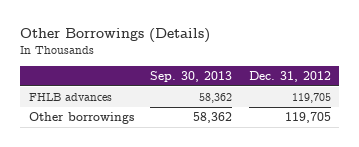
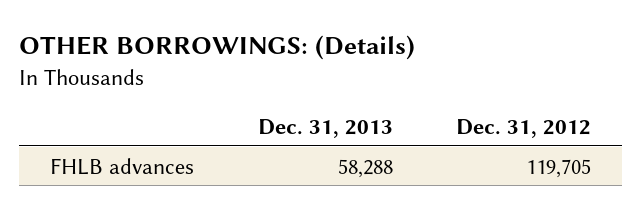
- Other Borrowings (Details)
+ OTHER BORROWINGS: (Details)
- | Sep. 30, 2013 | Dec. 31, 2012
+ | Dec. 31, 2013 | Dec. 31, 2012
- Other borrowings | 58,362 | 119,705

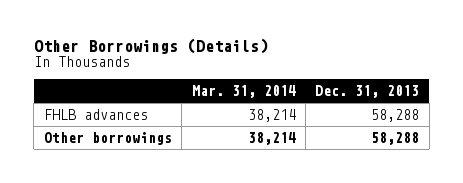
- OTHER BORROWINGS: (Details)
+ Other Borrowings (Details)
- | Dec. 31, 2013 | Dec. 31, 2012
+ | Mar. 31, 2014 | Dec. 31, 2013
+ Other borrowings | 38,214 | 58,288

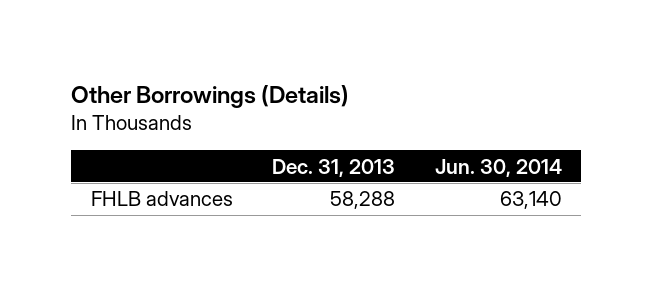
- | Mar. 31, 2014 | Dec. 31, 2013
+ | Dec. 31, 2013 | Jun. 30, 2014
- Other borrowings | 38,214 | 58,288

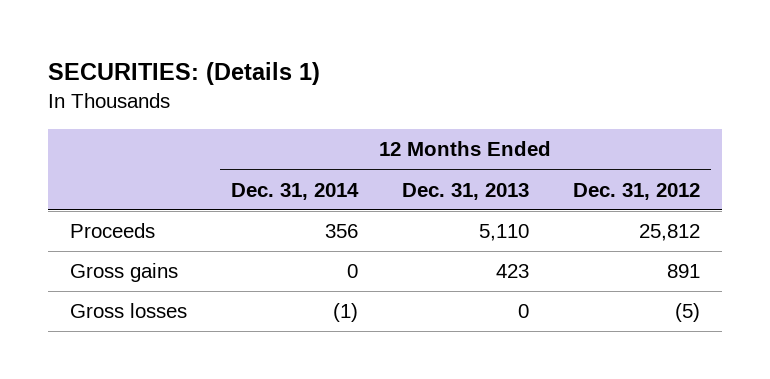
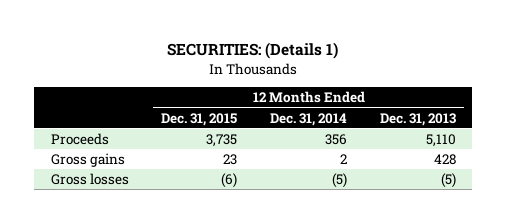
- | 12 Months Ended Dec. 31, 2014 | 12 Months Ended Dec. 31, 2013 | 12 Months Ended Dec. 31, 2012
+ | 12 Months Ended Dec. 31, 2015 | 12 Months Ended Dec. 31, 2014 | 12 Months Ended Dec. 31, 2013
- Gross gains | 0 | 423 | 891
- Gross losses | (1) | 0 | (5)
+ Gross gains | 23 | 2 | 428
+ Gross losses | (6) | (5) | (5)

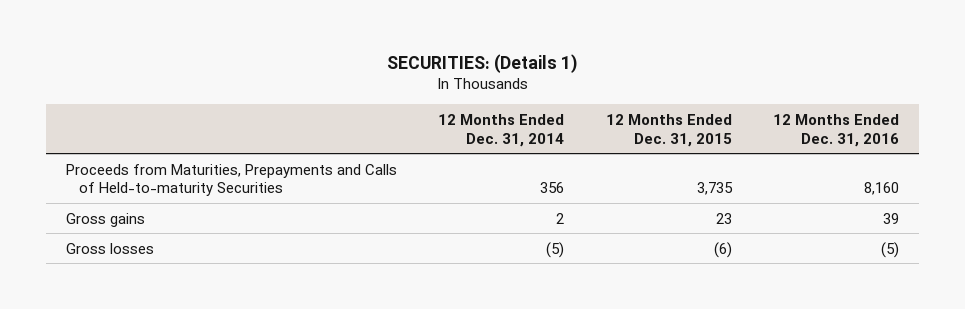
- | 12 Months Ended Dec. 31, 2015 | 12 Months Ended Dec. 31, 2014 | 12 Months Ended Dec. 31, 2013
+ | 12 Months Ended Dec. 31, 2014 | 12 Months Ended Dec. 31, 2015 | 12 Months Ended Dec. 31, 2016
- Proceeds | 3,735 | 356 | 5,110
+ Proceeds from Maturities, Prepayments and Calls of Held-to-maturity Securities | 356 | 3,735 | 8,160

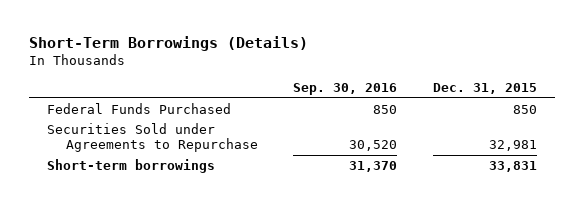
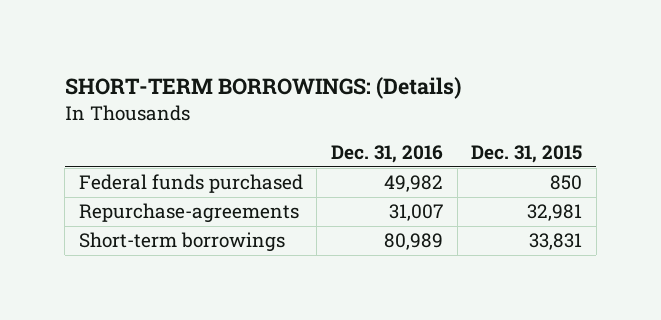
- Short-Term Borrowings (Details)
+ SHORT-TERM BORROWINGS: (Details)
- | Sep. 30, 2016 | Dec. 31, 2015
+ | Dec. 31, 2016 | Dec. 31, 2015
- Federal Funds Purchased | 850 | 850
- Securities Sold under Agreements to Repurchase | 30,520 | 32,981
+ Federal funds purchased | 49,982 | 850
+ Repurchase-agreements | 31,007 | 32,981

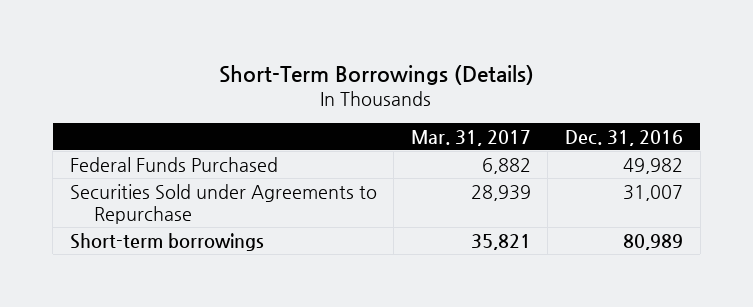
- SHORT-TERM BORROWINGS: (Details)
+ Short-Term Borrowings (Details)
- | Dec. 31, 2016 | Dec. 31, 2015
+ | Mar. 31, 2017 | Dec. 31, 2016
- Federal funds purchased | 49,982 | 850
- Repurchase-agreements | 31,007 | 32,981
+ Federal Funds Purchased | 6,882 | 49,982
+ Securities Sold under Agreements to Repurchase | 28,939 | 31,007

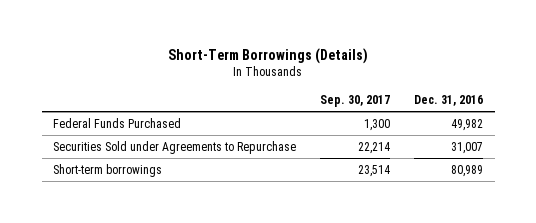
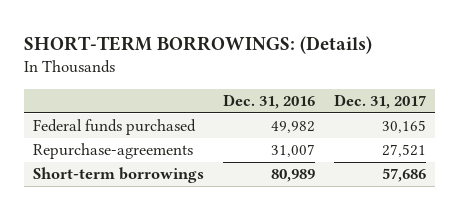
- Short-Term Borrowings (Details)
+ SHORT-TERM BORROWINGS: (Details)
- | Sep. 30, 2017 | Dec. 31, 2016
+ | Dec. 31, 2016 | Dec. 31, 2017
- Federal Funds Purchased | 1,300 | 49,982
- Securities Sold under Agreements to Repurchase | 22,214 | 31,007
+ Federal funds purchased | 49,982 | 30,165
+ Repurchase-agreements | 31,007 | 27,521

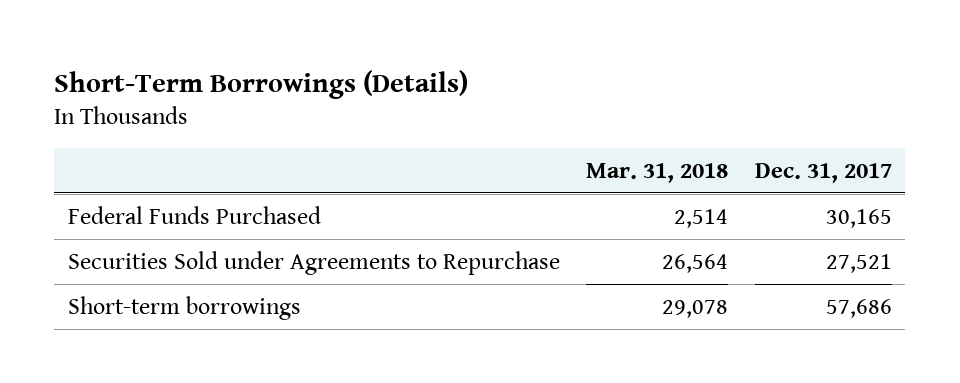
- SHORT-TERM BORROWINGS: (Details)
+ Short-Term Borrowings (Details)
- | Dec. 31, 2016 | Dec. 31, 2017
+ | Mar. 31, 2018 | Dec. 31, 2017
- Federal funds purchased | 49,982 | 30,165
- Repurchase-agreements | 31,007 | 27,521
+ Federal Funds Purchased | 2,514 | 30,165
+ Securities Sold under Agreements to Repurchase | 26,564 | 27,521

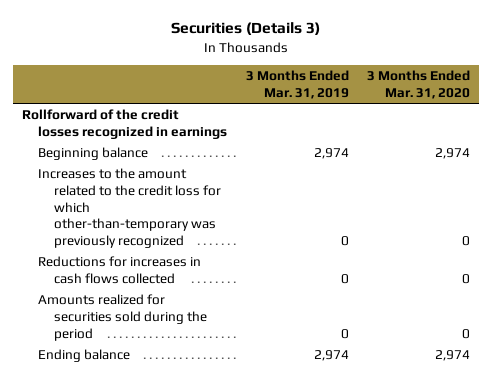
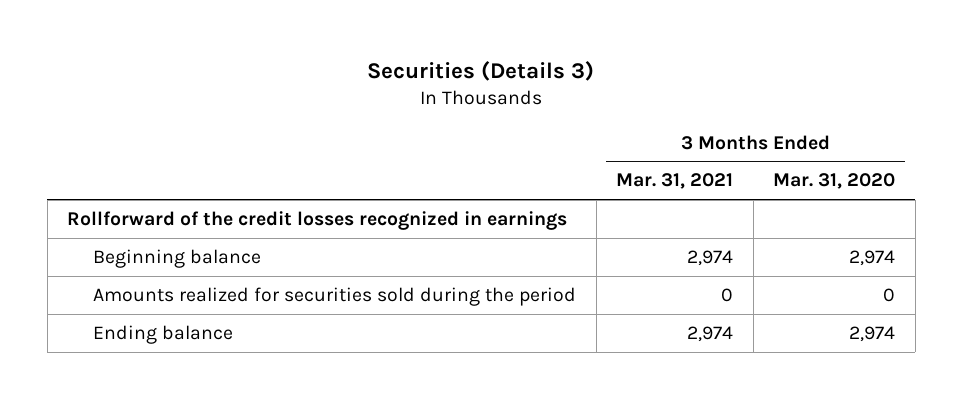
- | 3 Months Ended Mar. 31, 2019 | 3 Months Ended Mar. 31, 2020
+ | 3 Months Ended Mar. 31, 2021 | 3 Months Ended Mar. 31, 2020
- Increases to the amount related to the credit loss for which other-than-temporary was previously recognized | 0 | 0
- Reductions for increases in cash flows collected | 0 | 0

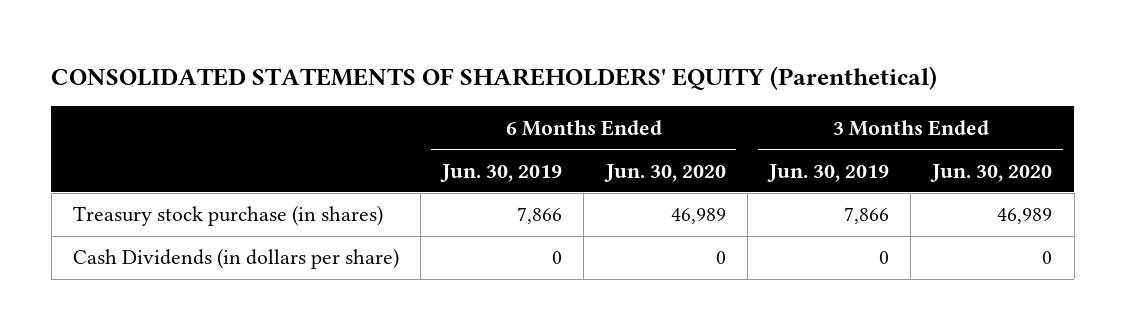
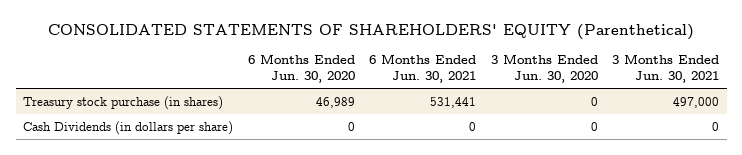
- | 6 Months Ended Jun. 30, 2019 | 6 Months Ended Jun. 30, 2020 | 3 Months Ended Jun. 30, 2019 | 3 Months Ended Jun. 30, 2020
+ | 6 Months Ended Jun. 30, 2020 | 6 Months Ended Jun. 30, 2021 | 3 Months Ended Jun. 30, 2020 | 3 Months Ended Jun. 30, 2021
- Treasury stock purchase (in shares) | 7,866 | 46,989 | 7,866 | 46,989
+ Treasury stock purchase (in shares) | 46,989 | 531,441 | 0 | 497,000

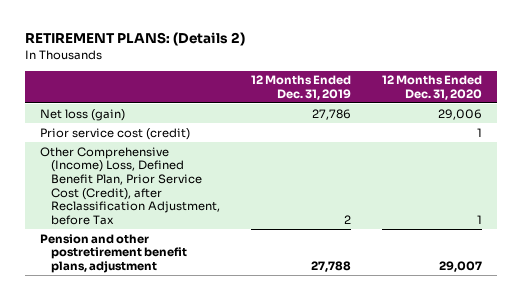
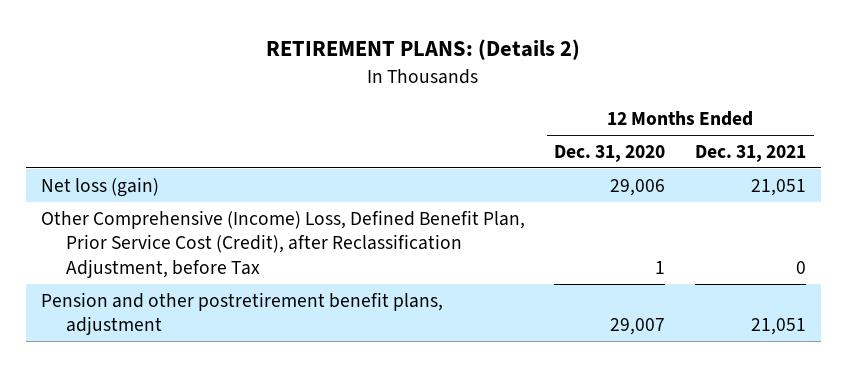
- | 12 Months Ended Dec. 31, 2019 | 12 Months Ended Dec. 31, 2020
+ | 12 Months Ended Dec. 31, 2020 | 12 Months Ended Dec. 31, 2021
- Prior service cost (credit) | | 1

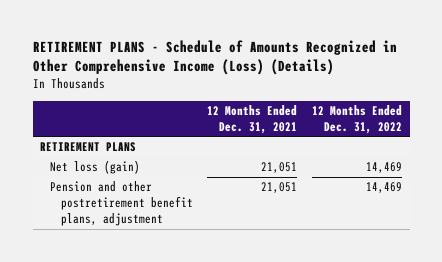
- RETIREMENT PLANS: (Details 2)
+ RETIREMENT PLANS - Schedule of Amounts Recognized in Other Comprehensive Income (Loss) (Details)
- | 12 Months Ended Dec. 31, 2020 | 12 Months Ended Dec. 31, 2021
+ | 12 Months Ended Dec. 31, 2021 | 12 Months Ended Dec. 31, 2022
+ RETIREMENT PLANS
- Other Comprehensive (Income) Loss, Defined Benefit Plan, Prior Service Cost (Credit), after Reclassification Adjustment, before Tax | 1 | 0

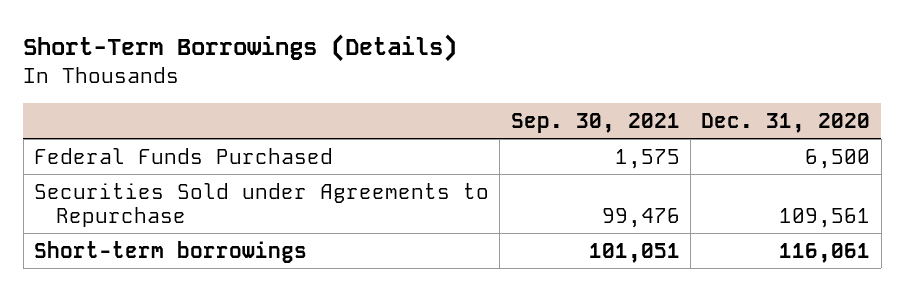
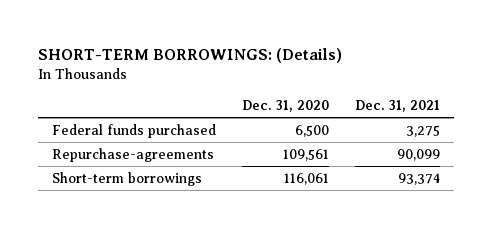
- Short-Term Borrowings (Details)
+ SHORT-TERM BORROWINGS: (Details)
- | Sep. 30, 2021 | Dec. 31, 2020
+ | Dec. 31, 2020 | Dec. 31, 2021
- Federal Funds Purchased | 1,575 | 6,500
- Securities Sold under Agreements to Repurchase | 99,476 | 109,561
+ Federal funds purchased | 6,500 | 3,275
+ Repurchase-agreements | 109,561 | 90,099

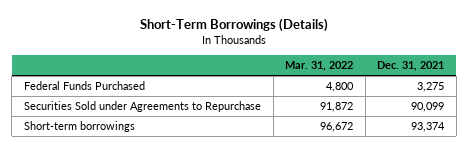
- SHORT-TERM BORROWINGS: (Details)
+ Short-Term Borrowings (Details)
- | Dec. 31, 2020 | Dec. 31, 2021
+ | Mar. 31, 2022 | Dec. 31, 2021
- Federal funds purchased | 6,500 | 3,275
- Repurchase-agreements | 109,561 | 90,099
+ Federal Funds Purchased | 4,800 | 3,275
+ Securities Sold under Agreements to Repurchase | 91,872 | 90,099

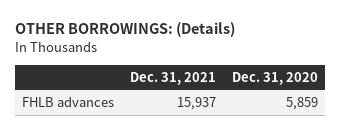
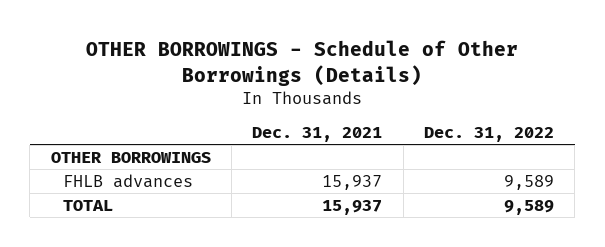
- OTHER BORROWINGS: (Details)
+ OTHER BORROWINGS - Schedule of Other Borrowings (Details)
- | Dec. 31, 2021 | Dec. 31, 2020
+ | Dec. 31, 2021 | Dec. 31, 2022
+ OTHER BORROWINGS
+ TOTAL | 15,937 | 9,589

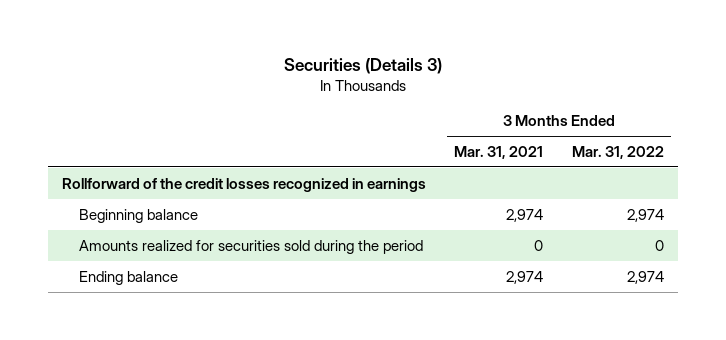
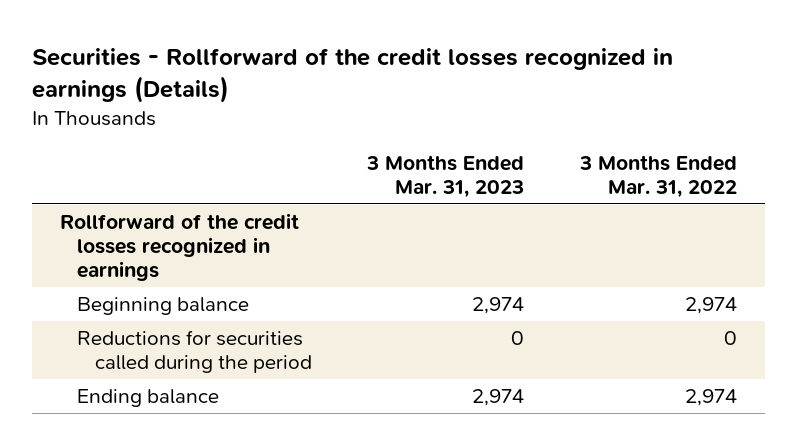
- Securities (Details 3)
+ Securities - Rollforward of the credit losses recognized in earnings (Details)
- | 3 Months Ended Mar. 31, 2021 | 3 Months Ended Mar. 31, 2022
+ | 3 Months Ended Mar. 31, 2023 | 3 Months Ended Mar. 31, 2022
- Amounts realized for securities sold during the period | 0 | 0
+ Reductions for securities called during the period | 0 | 0

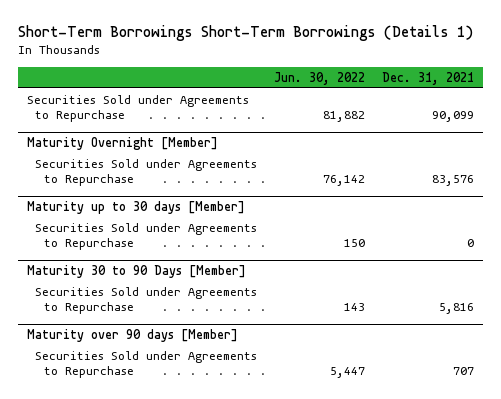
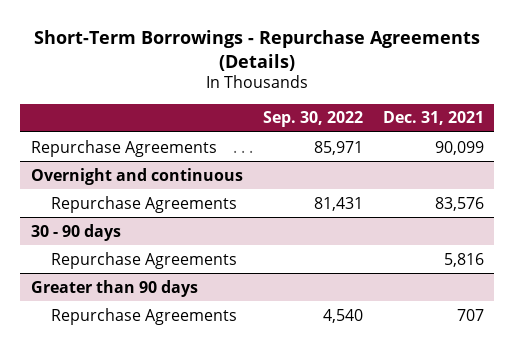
- Short-Term Borrowings Short-Term Borrowings (Details 1)
+ Short-Term Borrowings - Repurchase Agreements (Details)
- | Jun. 30, 2022 | Dec. 31, 2021
+ | Sep. 30, 2022 | Dec. 31, 2021
- Securities Sold under Agreements to Repurchase | 81,882 | 90,099
- Maturity Overnight [Member]
- Securities Sold under Agreements to Repurchase | 76,142 | 83,576
- Maturity up to 30 days [Member]
- Securities Sold under Agreements to Repurchase | 150 | 0
- Maturity 30 to 90 Days [Member]
- Securities Sold under Agreements to Repurchase | 143 | 5,816
- Maturity over 90 days [Member]
- Securities Sold under Agreements to Repurchase | 5,447 | 707
+ Repurchase Agreements | 85,971 | 90,099
+ Overnight and continuous
+ Repurchase Agreements | 81,431 | 83,576
+ 30 - 90 days
+ Repurchase Agreements | | 5,816
+ Greater than 90 days
+ Repurchase Agreements | 4,540 | 707

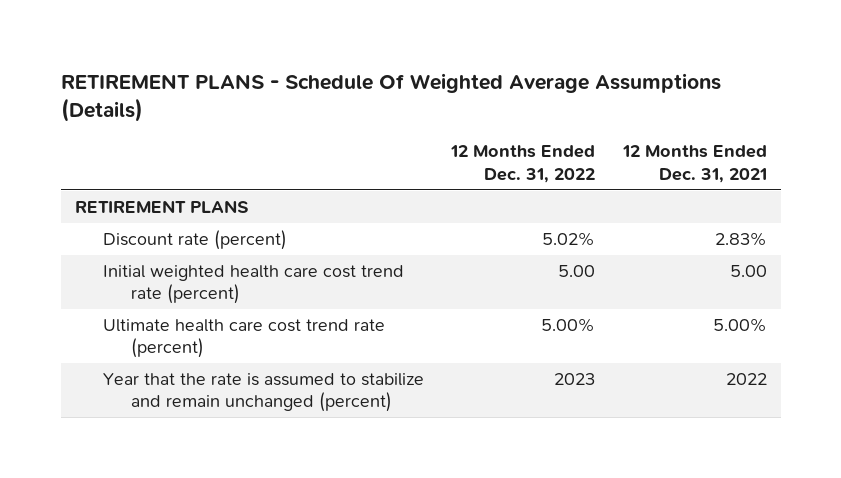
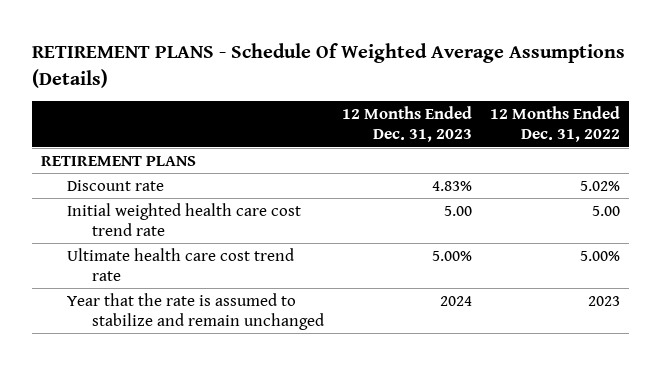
- | 12 Months Ended Dec. 31, 2022 | 12 Months Ended Dec. 31, 2021
+ | 12 Months Ended Dec. 31, 2023 | 12 Months Ended Dec. 31, 2022
- Discount rate (percent) | 5.02% | 2.83%
- Initial weighted health care cost trend rate (percent) | 5.00 | 5.00
- Ultimate health care cost trend rate (percent) | 5.00% | 5.00%
- Year that the rate is assumed to stabilize and remain unchanged (percent) | 2023 | 2022
+ Discount rate | 4.83% | 5.02%
+ Initial weighted health care cost trend rate | 5.00 | 5.00
+ Ultimate health care cost trend rate | 5.00% | 5.00%
+ Year that the rate is assumed to stabilize and remain unchanged | 2024 | 2023

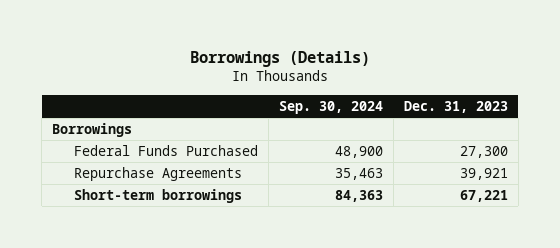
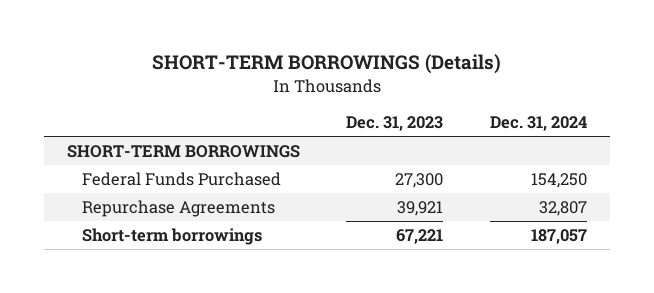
- Borrowings (Details)
+ SHORT-TERM BORROWINGS (Details)
- | Sep. 30, 2024 | Dec. 31, 2023
+ | Dec. 31, 2023 | Dec. 31, 2024
- Borrowings
+ SHORT-TERM BORROWINGS

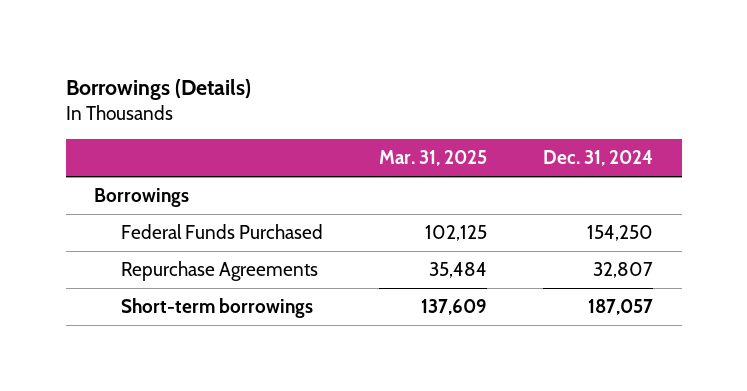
- SHORT-TERM BORROWINGS (Details)
+ Borrowings (Details)
- | Dec. 31, 2023 | Dec. 31, 2024
+ | Mar. 31, 2025 | Dec. 31, 2024
- SHORT-TERM BORROWINGS
+ Borrowings

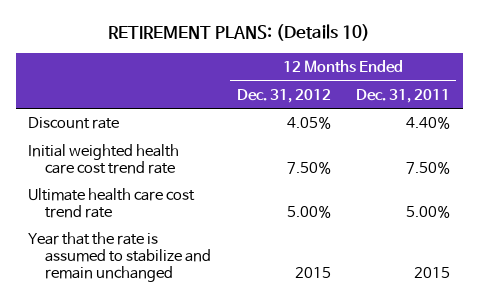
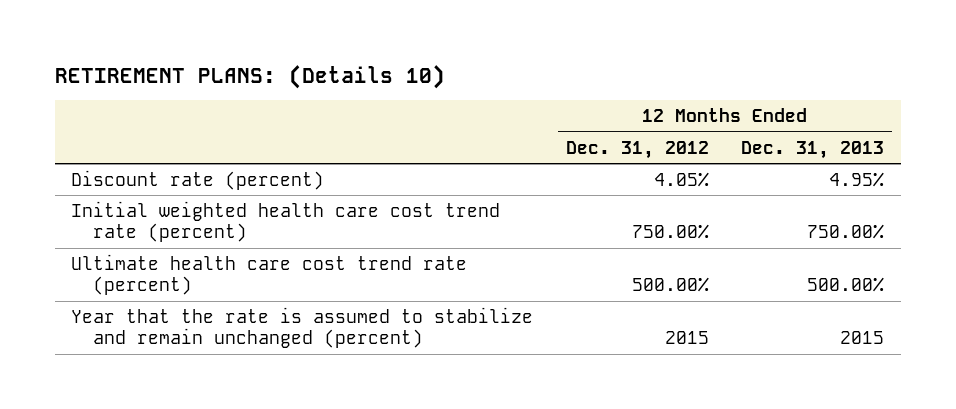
- | 12 Months Ended Dec. 31, 2012 | 12 Months Ended Dec. 31, 2011
+ | 12 Months Ended Dec. 31, 2012 | 12 Months Ended Dec. 31, 2013
- Discount rate | 4.05% | 4.40%
- Initial weighted health care cost trend rate | 7.50% | 7.50%
- Ultimate health care cost trend rate | 5.00% | 5.00%
- Year that the rate is assumed to stabilize and remain unchanged | 2015 | 2015
+ Discount rate (percent) | 4.05% | 4.95%
+ Initial weighted health care cost trend rate (percent) | 750.00% | 750.00%
+ Ultimate health care cost trend rate (percent) | 500.00% | 500.00%
+ Year that the rate is assumed to stabilize and remain unchanged (percent) | 2015 | 2015

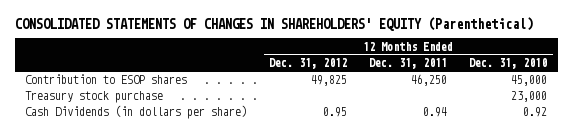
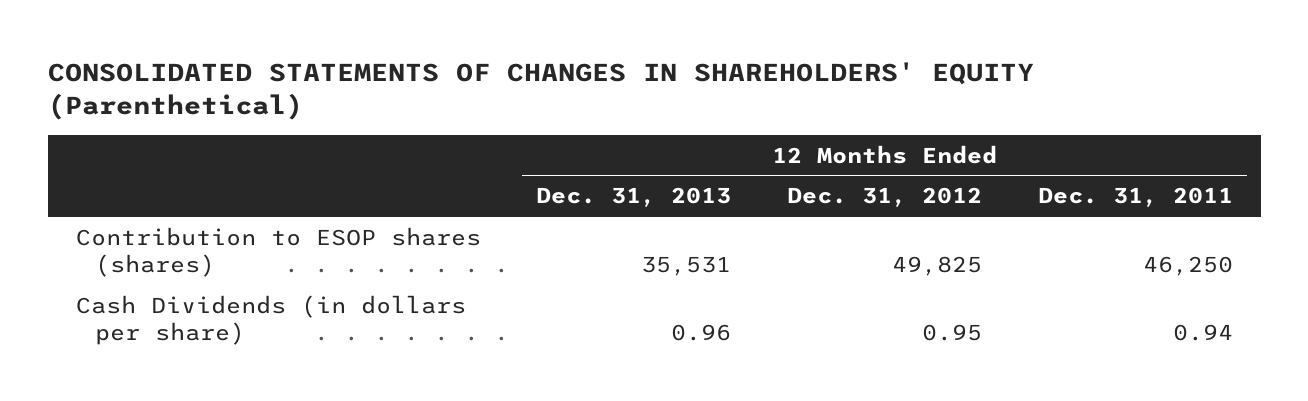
- | 12 Months Ended Dec. 31, 2012 | 12 Months Ended Dec. 31, 2011 | 12 Months Ended Dec. 31, 2010
+ | 12 Months Ended Dec. 31, 2013 | 12 Months Ended Dec. 31, 2012 | 12 Months Ended Dec. 31, 2011
- Contribution to ESOP shares | 49,825 | 46,250 | 45,000
- Treasury stock purchase | | | 23,000
+ Contribution to ESOP shares (shares) | 35,531 | 49,825 | 46,250

